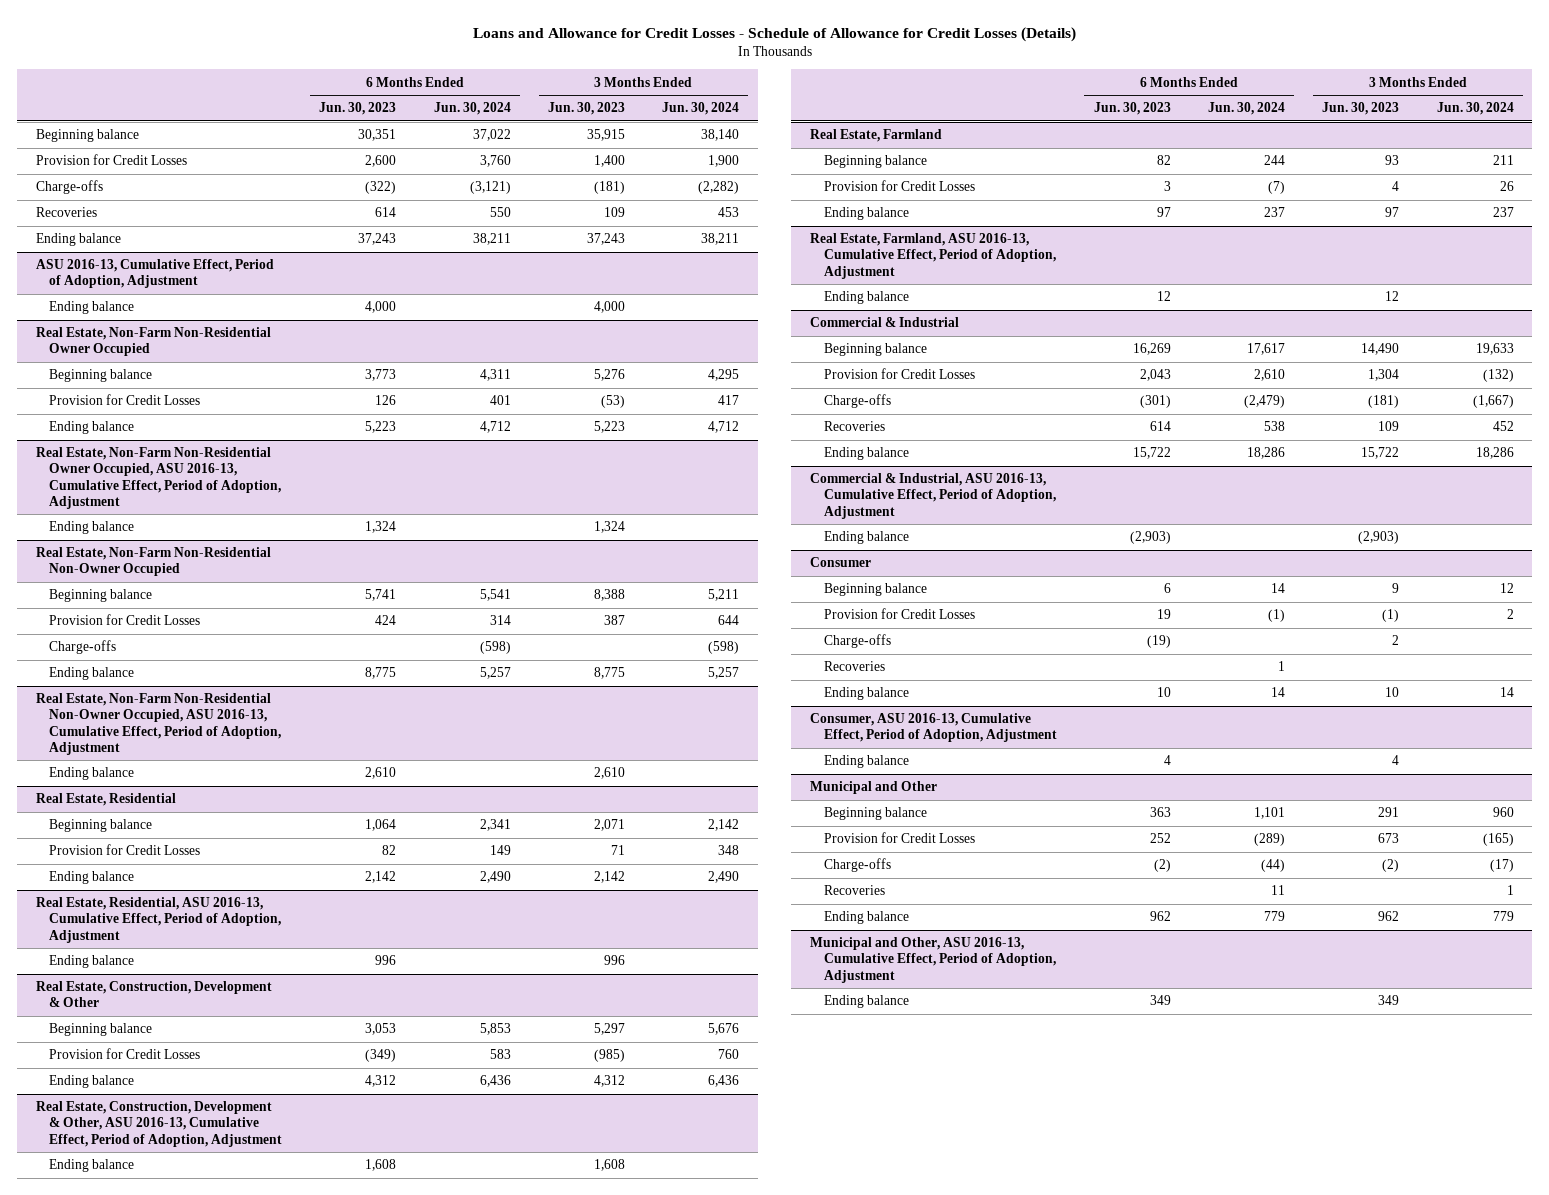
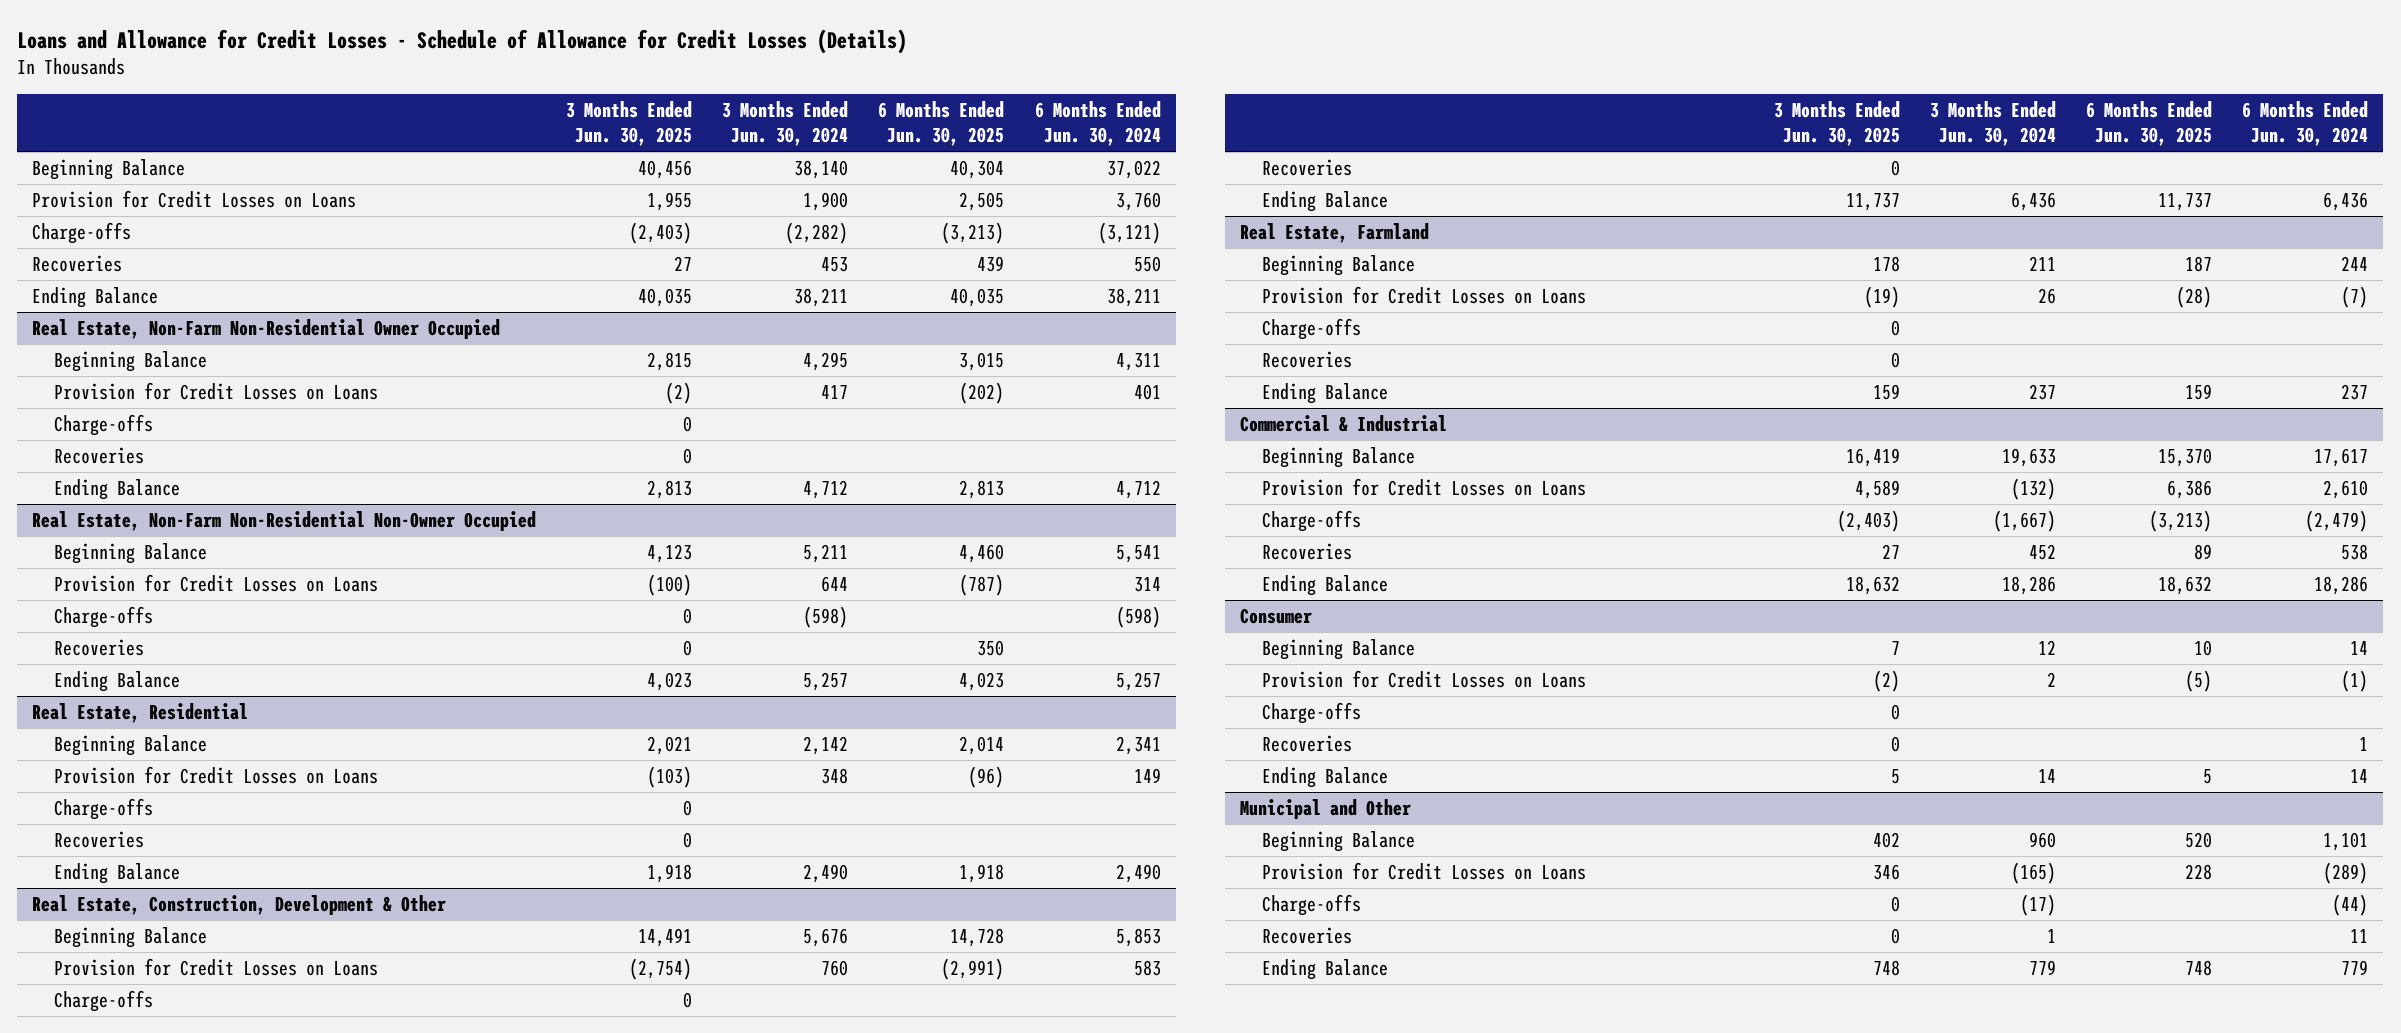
- | 6 Months Ended Jun. 30, 2023 | 6 Months Ended Jun. 30, 2024 | 3 Months Ended Jun. 30, 2023 | 3 Months Ended Jun. 30, 2024
+ | 3 Months Ended Jun. 30, 2025 | 3 Months Ended Jun. 30, 2024 | 6 Months Ended Jun. 30, 2025 | 6 Months Ended Jun. 30, 2024
- Beginning balance | 30,351 | 37,022 | 35,915 | 38,140
- Provision for Credit Losses | 2,600 | 3,760 | 1,400 | 1,900
+ Beginning Balance | 40,456 | 38,140 | 40,304 | 37,022
+ Provision for Credit Losses on Loans | 1,955 | 1,900 | 2,505 | 3,760
- Ending balance | 37,243 | 38,211 | 37,243 | 38,211
- ASU 2016-13, Cumulative Effect, Period of Adoption, Adjustment
- Ending balance | 4,000 | | 4,000 |
+ Ending Balance | 40,035 | 38,211 | 40,035 | 38,211
@ Real Estate, Non-Farm Non-Residential Owner Occupied
- Beginning balance | 3,773 | 4,311 | 5,276 | 4,295
- Provision for Credit Losses | 126 | 401 | (53) | 417
- Ending balance | 5,223 | 4,712 | 5,223 | 4,712
- Real Estate, Non-Farm Non-Residential Owner Occupied, ASU 2016-13, Cumulative Effect, Period of Adoption, Adjustment
- Ending balance | 1,324 | | 1,324 |
@ Real Estate, Non-Farm Non-Residential Owner Occupied
+ Beginning Balance | 2,815 | 4,295 | 3,015 | 4,311
+ Provision for Credit Losses on Loans | (2) | 417 | (202) | 401
+ Charge-offs | 0 | | |
+ Recoveries | 0 | | |
+ Ending Balance | 2,813 | 4,712 | 2,813 | 4,712
@ Real Estate, Non-Farm Non-Residential Non-Owner Occupied
- Beginning balance | 5,741 | 5,541 | 8,388 | 5,211
- Provision for Credit Losses | 424 | 314 | 387 | 644
+ Beginning Balance | 4,123 | 5,211 | 4,460 | 5,541
+ Provision for Credit Losses on Loans | (100) | 644 | (787) | 314
- Ending balance | 8,775 | 5,257 | 8,775 | 5,257
- Real Estate, Non-Farm Non-Residential Non-Owner Occupied, ASU 2016-13, Cumulative Effect, Period of Adoption, Adjustment
- Ending balance | 2,610 | | 2,610 |
@ Real Estate, Non-Farm Non-Residential Non-Owner Occupied
+ Recoveries | 0 | | 350 |
+ Ending Balance | 4,023 | 5,257 | 4,023 | 5,257
@ Real Estate, Residential
- Beginning balance | 1,064 | 2,341 | 2,071 | 2,142
- Provision for Credit Losses | 82 | 149 | 71 | 348
- Ending balance | 2,142 | 2,490 | 2,142 | 2,490
- Real Estate, Residential, ASU 2016-13, Cumulative Effect, Period of Adoption, Adjustment
- Ending balance | 996 | | 996 |
@ Real Estate, Residential
+ Beginning Balance | 2,021 | 2,142 | 2,014 | 2,341
+ Provision for Credit Losses on Loans | (103) | 348 | (96) | 149
+ Charge-offs | 0 | | |
+ Recoveries | 0 | | |
+ Ending Balance | 1,918 | 2,490 | 1,918 | 2,490
@ Real Estate, Construction, Development & Other
- Beginning balance | 3,053 | 5,853 | 5,297 | 5,676
- Provision for Credit Losses | (349) | 583 | (985) | 760
- Ending balance | 4,312 | 6,436 | 4,312 | 6,436
- Real Estate, Construction, Development & Other, ASU 2016-13, Cumulative Effect, Period of Adoption, Adjustment
- Ending balance | 1,608 | | 1,608 |
@ Real Estate, Construction, Development & Other
+ Beginning Balance | 14,491 | 5,676 | 14,728 | 5,853
+ Provision for Credit Losses on Loans | (2,754) | 760 | (2,991) | 583
+ Charge-offs | 0 | | |
+ Recoveries | 0 | | |
+ Ending Balance | 11,737 | 6,436 | 11,737 | 6,436
@ Real Estate, Farmland
- Beginning balance | 82 | 244 | 93 | 211
- Provision for Credit Losses | 3 | (7) | 4 | 26
- Ending balance | 97 | 237 | 97 | 237
- Real Estate, Farmland, ASU 2016-13, Cumulative Effect, Period of Adoption, Adjustment
- Ending balance | 12 | | 12 |
@ Real Estate, Farmland
+ Beginning Balance | 178 | 211 | 187 | 244
+ Provision for Credit Losses on Loans | (19) | 26 | (28) | (7)
+ Charge-offs | 0 | | |
+ Recoveries | 0 | | |
+ Ending Balance | 159 | 237 | 159 | 237
@ Commercial & Industrial
- Beginning balance | 16,269 | 17,617 | 14,490 | 19,633
- Provision for Credit Losses | 2,043 | 2,610 | 1,304 | (132)
+ Beginning Balance | 16,419 | 19,633 | 15,370 | 17,617
+ Provision for Credit Losses on Loans | 4,589 | (132) | 6,386 | 2,610
- Ending balance | 15,722 | 18,286 | 15,722 | 18,286
- Commercial & Industrial, ASU 2016-13, Cumulative Effect, Period of Adoption, Adjustment
- Ending balance | (2,903) | | (2,903) |
@ Commercial & Industrial
+ Ending Balance | 18,632 | 18,286 | 18,632 | 18,286
@ Consumer
- Beginning balance | 6 | 14 | 9 | 12
- Provision for Credit Losses | 19 | (1) | (1) | 2
+ Beginning Balance | 7 | 12 | 10 | 14
+ Provision for Credit Losses on Loans | (2) | 2 | (5) | (1)
- Ending balance | 10 | 14 | 10 | 14
- Consumer, ASU 2016-13, Cumulative Effect, Period of Adoption, Adjustment
- Ending balance | 4 | | 4 |
@ Consumer
+ Ending Balance | 5 | 14 | 5 | 14
@ Municipal and Other
- Beginning balance | 363 | 1,101 | 291 | 960
- Provision for Credit Losses | 252 | (289) | 673 | (165)
+ Beginning Balance | 402 | 960 | 520 | 1,101
+ Provision for Credit Losses on Loans | 346 | (165) | 228 | (289)
- Ending balance | 962 | 779 | 962 | 779
- Municipal and Other, ASU 2016-13, Cumulative Effect, Period of Adoption, Adjustment
- Ending balance | 349 | | 349 |
@ Municipal and Other
+ Ending Balance | 748 | 779 | 748 | 779

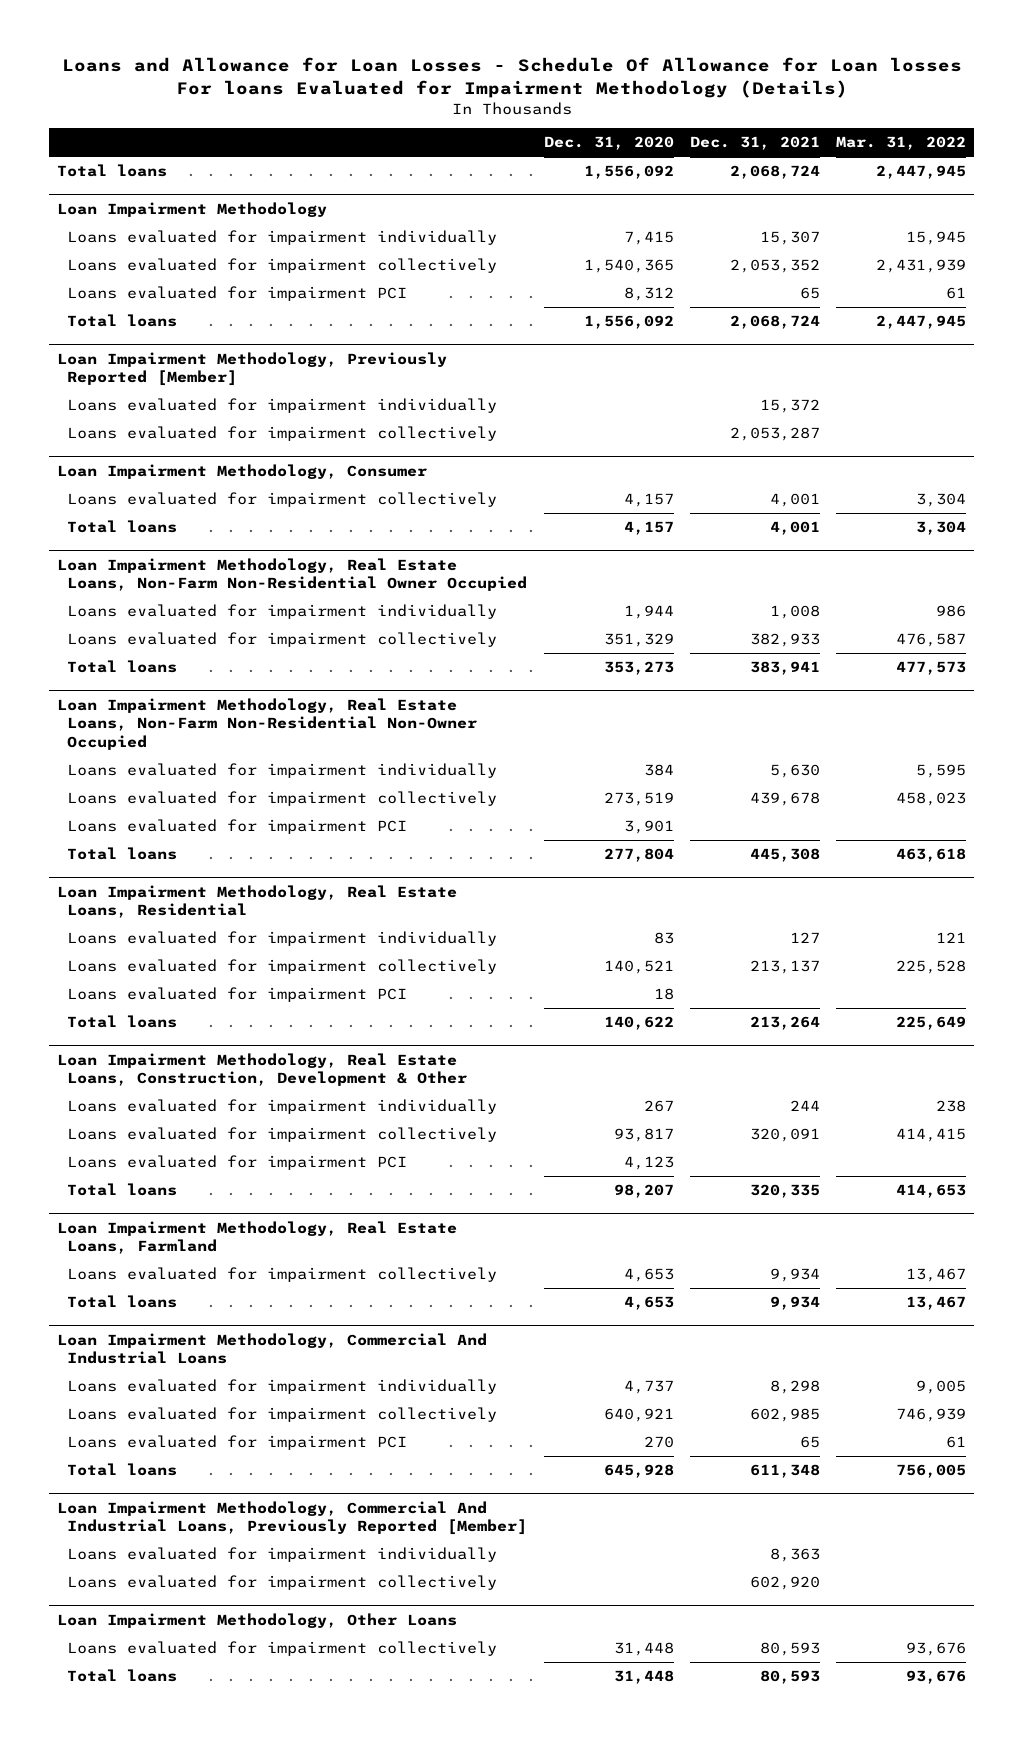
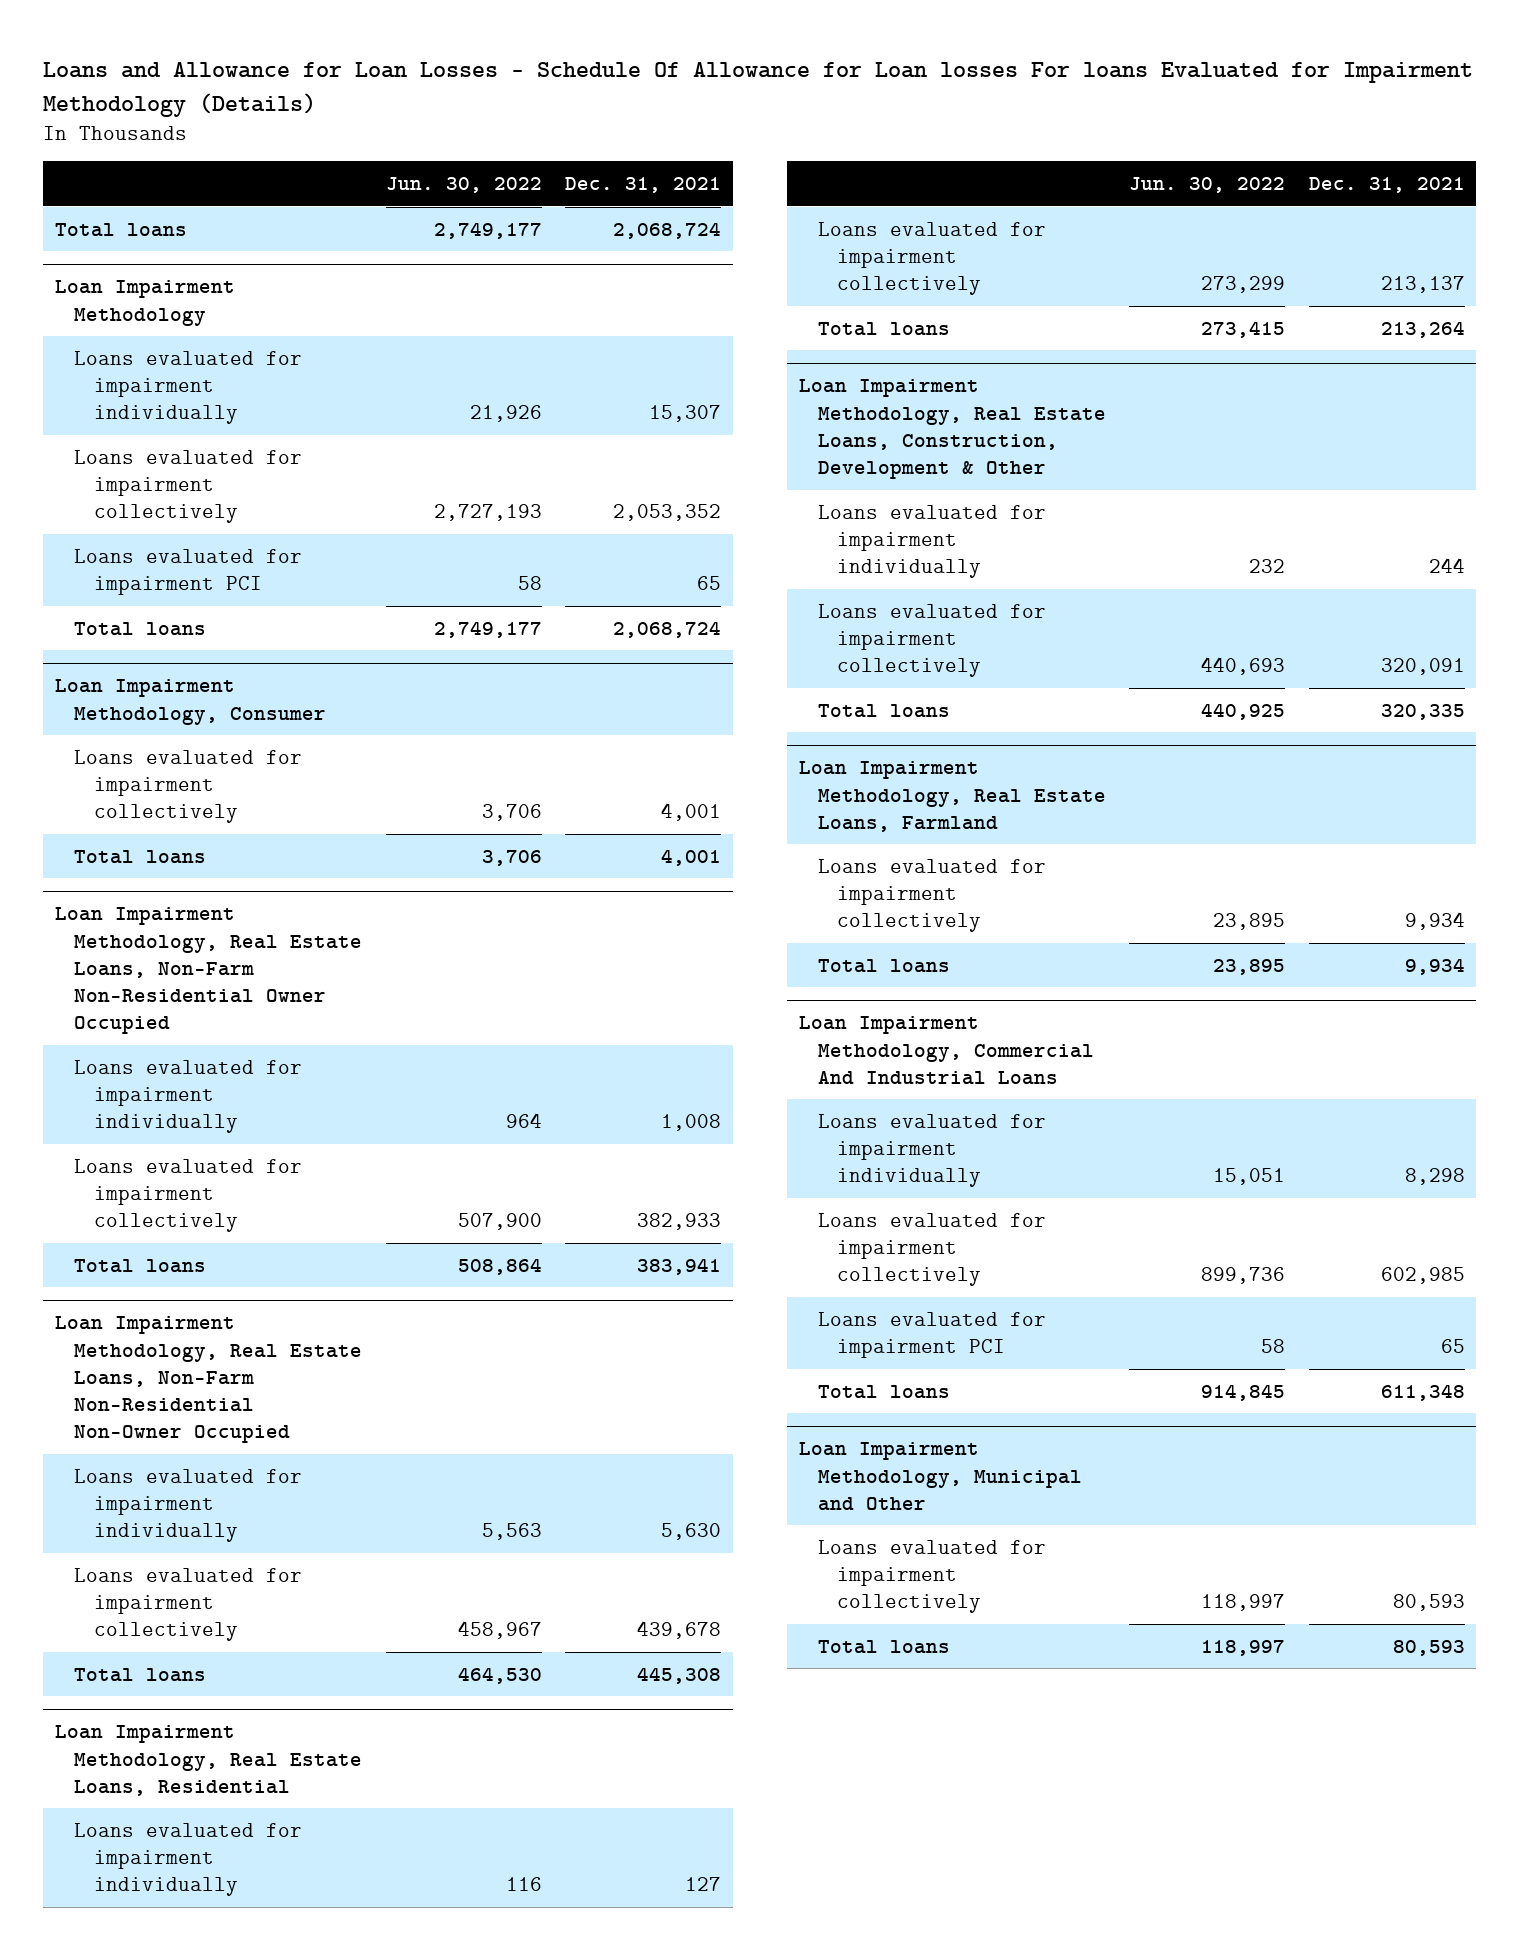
- | Dec. 31, 2020 | Dec. 31, 2021 | Mar. 31, 2022
+ | Jun. 30, 2022 | Dec. 31, 2021
- Loan Impairment Methodology, Previously Reported [Member]
- Loans evaluated for impairment individually | | 15,372 |
- Loans evaluated for impairment collectively | | 2,053,287 |
@ Loan Impairment Methodology, Real Estate Loans, Non-Farm Non-Residential Non-Owner Occupied
- Loans evaluated for impairment PCI | 3,901 | |
@ Loan Impairment Methodology, Real Estate Loans, Residential
- Loans evaluated for impairment PCI | 18 | |
@ Loan Impairment Methodology, Real Estate Loans, Construction, Development & Other
- Loans evaluated for impairment PCI | 4,123 | |
- Loan Impairment Methodology, Commercial And Industrial Loans, Previously Reported [Member]
- Loans evaluated for impairment individually | | 8,363 |
- Loans evaluated for impairment collectively | | 602,920 |
- Loan Impairment Methodology, Other Loans
+ Loan Impairment Methodology, Municipal and Other

